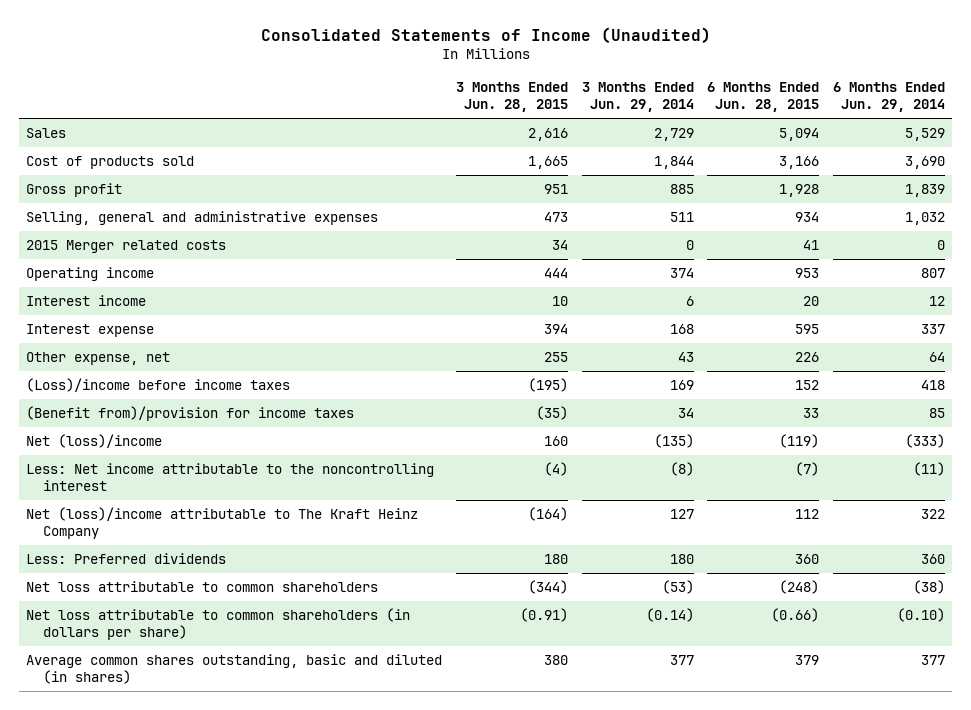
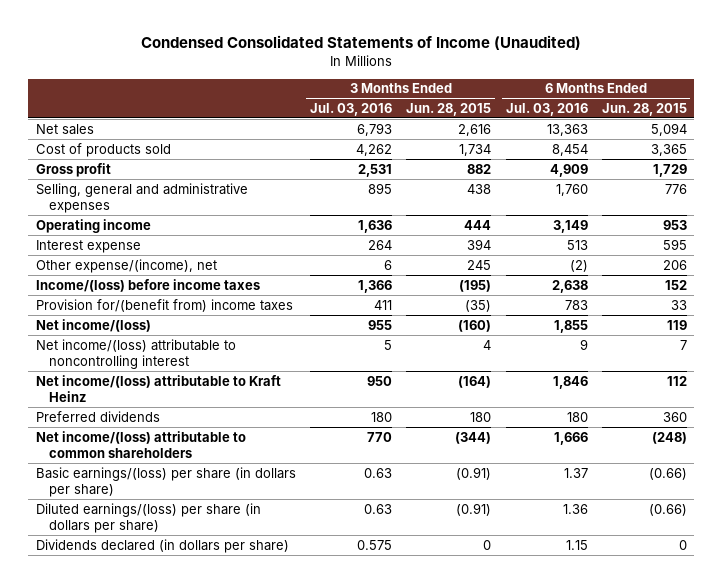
- Consolidated Statements of Income (Unaudited)
+ Condensed Consolidated Statements of Income (Unaudited)
- | 3 Months Ended Jun. 28, 2015 | 3 Months Ended Jun. 29, 2014 | 6 Months Ended Jun. 28, 2015 | 6 Months Ended Jun. 29, 2014
+ | 3 Months Ended Jul. 03, 2016 | 3 Months Ended Jun. 28, 2015 | 6 Months Ended Jul. 03, 2016 | 6 Months Ended Jun. 28, 2015
- Sales | 2,616 | 2,729 | 5,094 | 5,529
- Cost of products sold | 1,665 | 1,844 | 3,166 | 3,690
- Gross profit | 951 | 885 | 1,928 | 1,839
- Selling, general and administrative expenses | 473 | 511 | 934 | 1,032
- 2015 Merger related costs | 34 | 0 | 41 | 0
+ Net sales | 6,793 | 2,616 | 13,363 | 5,094
+ Cost of products sold | 4,262 | 1,734 | 8,454 | 3,365
+ Gross profit | 2,531 | 882 | 4,909 | 1,729
+ Selling, general and administrative expenses | 895 | 438 | 1,760 | 776
- Interest income | 10 | 6 | 20 | 12
- Other expense, net | 255 | 43 | 226 | 64
- (Loss)/income before income taxes | (195) | 169 | 152 | 418
- (Benefit from)/provision for income taxes | (35) | 34 | 33 | 85
- Net (loss)/income | 160 | (135) | (119) | (333)
- Less: Net income attributable to the noncontrolling interest | (4) | (8) | (7) | (11)
- Net (loss)/income attributable to The Kraft Heinz Company | (164) | 127 | 112 | 322
- Less: Preferred dividends | 180 | 180 | 360 | 360
- Net loss attributable to common shareholders | (344) | (53) | (248) | (38)
- Net loss attributable to common shareholders (in dollars per share) | (0.91) | (0.14) | (0.66) | (0.10)
- Average common shares outstanding, basic and diluted (in shares) | 380 | 377 | 379 | 377
+ Other expense/(income), net | 6 | 245 | (2) | 206
+ Income/(loss) before income taxes | 1,366 | (195) | 2,638 | 152
+ Provision for/(benefit from) income taxes | 411 | (35) | 783 | 33
+ Net income/(loss) | 955 | (160) | 1,855 | 119
+ Net income/(loss) attributable to noncontrolling interest | 5 | 4 | 9 | 7
+ Net income/(loss) attributable to Kraft Heinz | 950 | (164) | 1,846 | 112
+ Preferred dividends | 180 | 180 | 180 | 360
+ Net income/(loss) attributable to common shareholders | 770 | (344) | 1,666 | (248)
+ Basic earnings/(loss) per share (in dollars per share) | 0.63 | (0.91) | 1.37 | (0.66)
+ Diluted earnings/(loss) per share (in dollars per share) | 0.63 | (0.91) | 1.36 | (0.66)
+ Dividends declared (in dollars per share) | 0.575 | 0 | 1.15 | 0

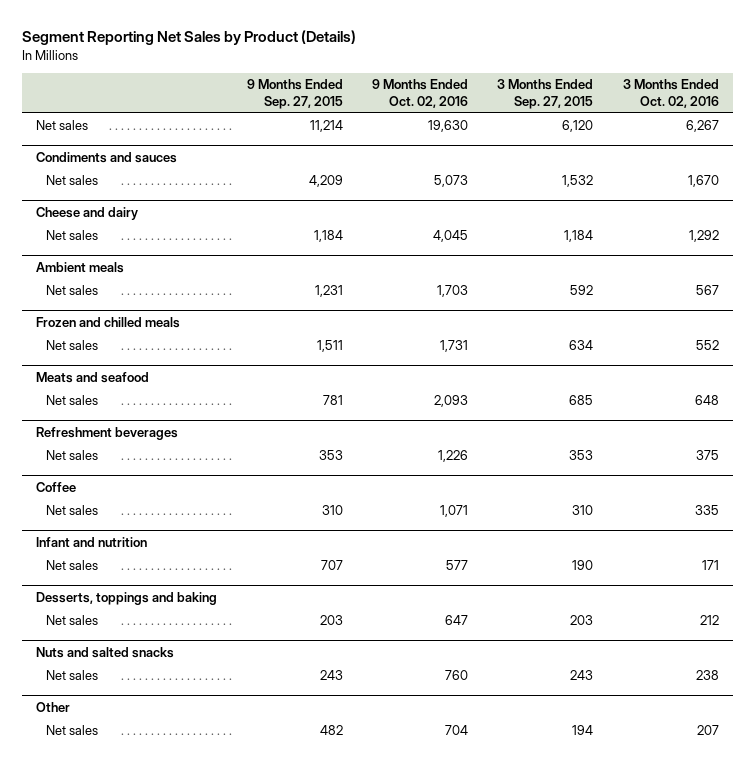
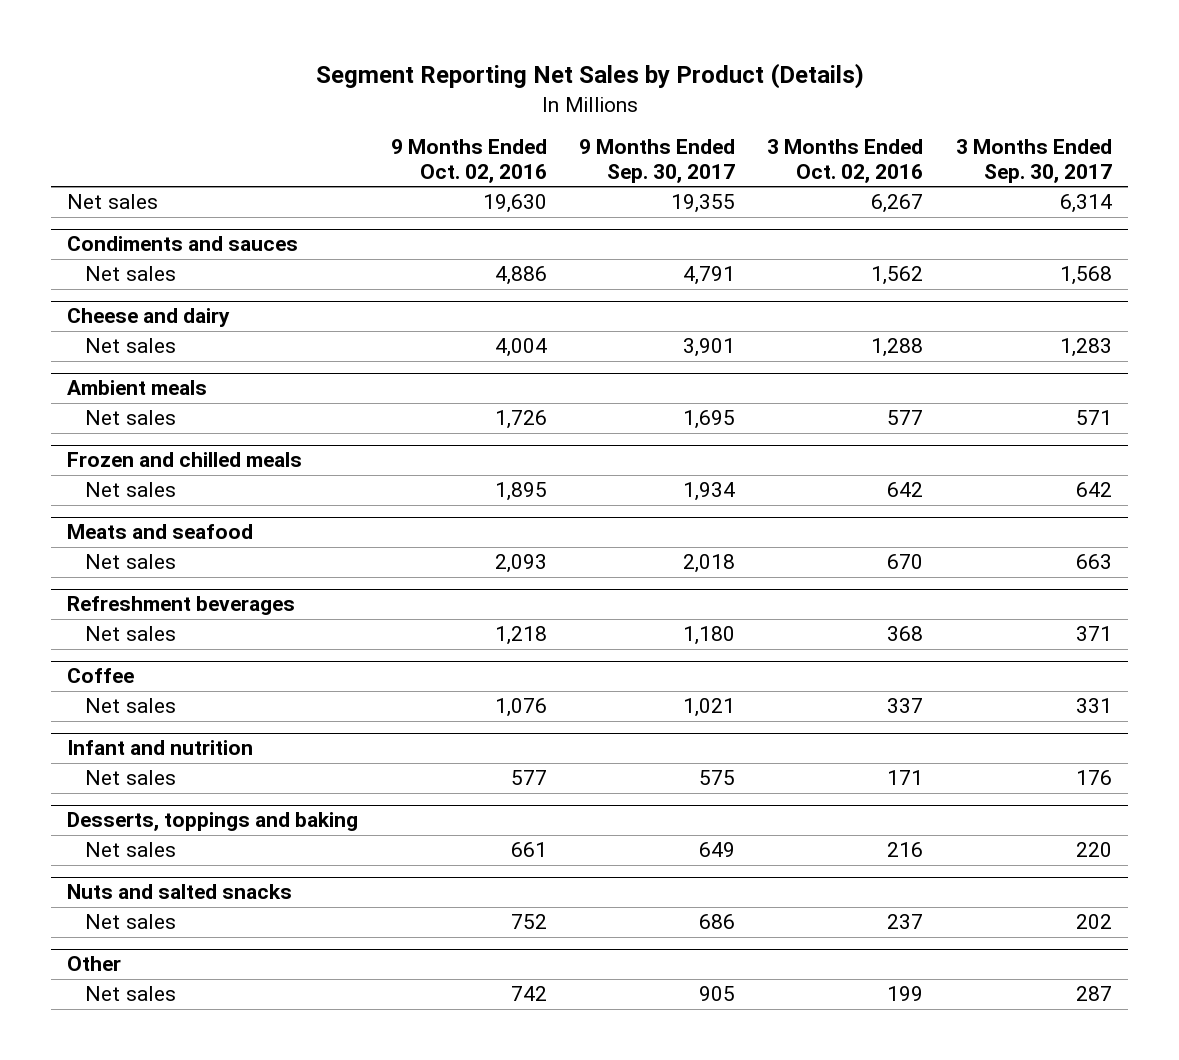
- | 9 Months Ended Sep. 27, 2015 | 9 Months Ended Oct. 02, 2016 | 3 Months Ended Sep. 27, 2015 | 3 Months Ended Oct. 02, 2016
+ | 9 Months Ended Oct. 02, 2016 | 9 Months Ended Sep. 30, 2017 | 3 Months Ended Oct. 02, 2016 | 3 Months Ended Sep. 30, 2017
@ Condiments and sauces
- Net sales | 4,209 | 5,073 | 1,532 | 1,670
+ Net sales | 4,886 | 4,791 | 1,562 | 1,568
@ Cheese and dairy
- Net sales | 1,184 | 4,045 | 1,184 | 1,292
+ Net sales | 4,004 | 3,901 | 1,288 | 1,283
@ Ambient meals
- Net sales | 1,231 | 1,703 | 592 | 567
+ Net sales | 1,726 | 1,695 | 577 | 571
@ Frozen and chilled meals
- Net sales | 1,511 | 1,731 | 634 | 552
+ Net sales | 1,895 | 1,934 | 642 | 642
@ Meats and seafood
- Net sales | 781 | 2,093 | 685 | 648
+ Net sales | 2,093 | 2,018 | 670 | 663
@ Refreshment beverages
- Net sales | 353 | 1,226 | 353 | 375
+ Net sales | 1,218 | 1,180 | 368 | 371
@ Coffee
- Net sales | 310 | 1,071 | 310 | 335
+ Net sales | 1,076 | 1,021 | 337 | 331
@ Desserts, toppings and baking
- Net sales | 203 | 647 | 203 | 212
+ Net sales | 661 | 649 | 216 | 220
@ Nuts and salted snacks
- Net sales | 243 | 760 | 243 | 238
+ Net sales | 752 | 686 | 237 | 202
@ Other
- Net sales | 482 | 704 | 194 | 207
+ Net sales | 742 | 905 | 199 | 287

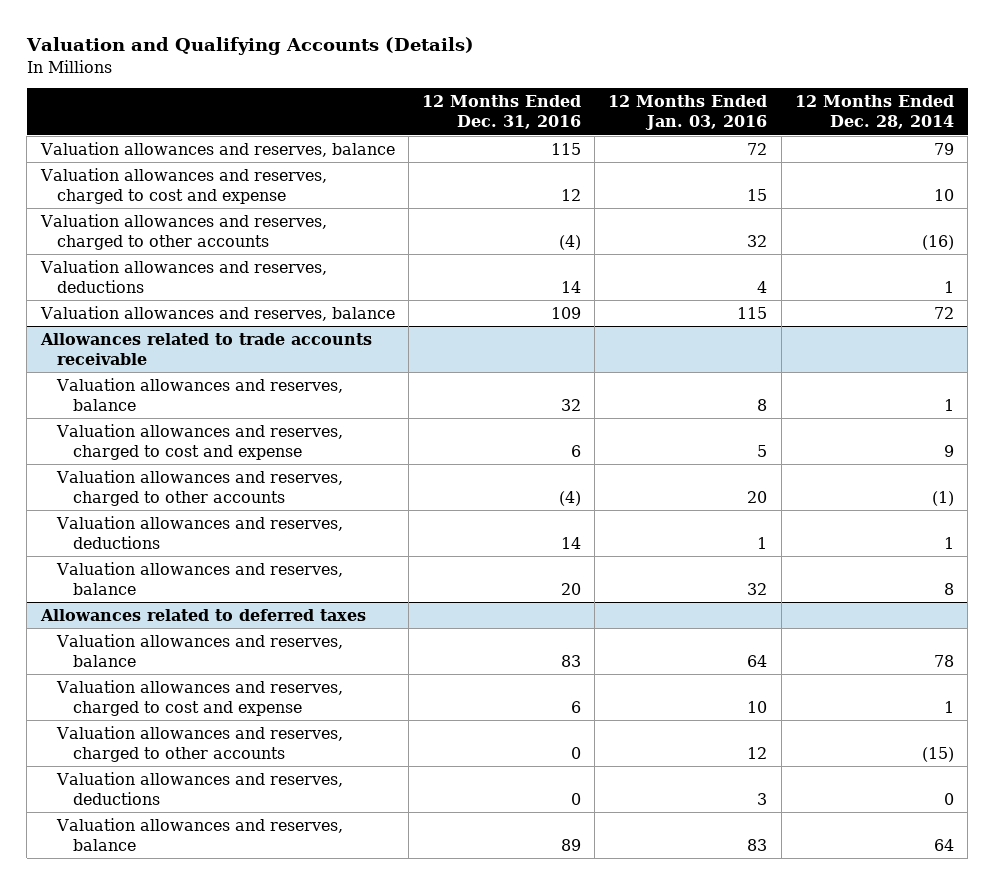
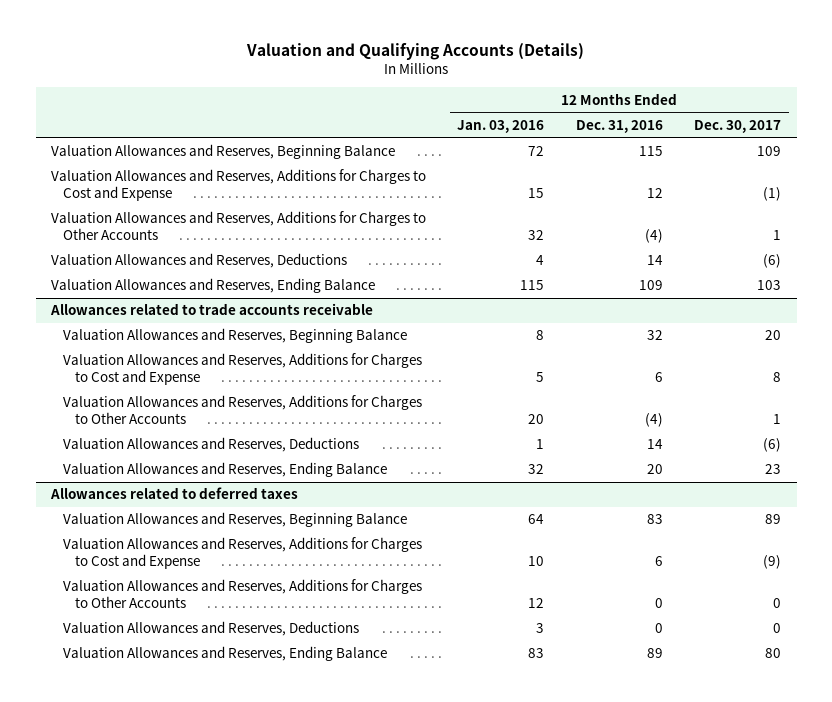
- | 12 Months Ended Dec. 31, 2016 | 12 Months Ended Jan. 03, 2016 | 12 Months Ended Dec. 28, 2014
+ | 12 Months Ended Jan. 03, 2016 | 12 Months Ended Dec. 31, 2016 | 12 Months Ended Dec. 30, 2017
- Valuation allowances and reserves, balance | 115 | 72 | 79
- Valuation allowances and reserves, charged to cost and expense | 12 | 15 | 10
- Valuation allowances and reserves, charged to other accounts | (4) | 32 | (16)
- Valuation allowances and reserves, deductions | 14 | 4 | 1
- Valuation allowances and reserves, balance | 109 | 115 | 72
+ Valuation Allowances and Reserves, Beginning Balance | 72 | 115 | 109
+ Valuation Allowances and Reserves, Additions for Charges to Cost and Expense | 15 | 12 | (1)
+ Valuation Allowances and Reserves, Additions for Charges to Other Accounts | 32 | (4) | 1
+ Valuation Allowances and Reserves, Deductions | 4 | 14 | (6)
+ Valuation Allowances and Reserves, Ending Balance | 115 | 109 | 103
@ Allowances related to trade accounts receivable
- Valuation allowances and reserves, balance | 32 | 8 | 1
- Valuation allowances and reserves, charged to cost and expense | 6 | 5 | 9
- Valuation allowances and reserves, charged to other accounts | (4) | 20 | (1)
- Valuation allowances and reserves, deductions | 14 | 1 | 1
- Valuation allowances and reserves, balance | 20 | 32 | 8
+ Valuation Allowances and Reserves, Beginning Balance | 8 | 32 | 20
+ Valuation Allowances and Reserves, Additions for Charges to Cost and Expense | 5 | 6 | 8
+ Valuation Allowances and Reserves, Additions for Charges to Other Accounts | 20 | (4) | 1
+ Valuation Allowances and Reserves, Deductions | 1 | 14 | (6)
+ Valuation Allowances and Reserves, Ending Balance | 32 | 20 | 23
@ Allowances related to deferred taxes
- Valuation allowances and reserves, balance | 83 | 64 | 78
- Valuation allowances and reserves, charged to cost and expense | 6 | 10 | 1
- Valuation allowances and reserves, charged to other accounts | 0 | 12 | (15)
- Valuation allowances and reserves, deductions | 0 | 3 | 0
- Valuation allowances and reserves, balance | 89 | 83 | 64
+ Valuation Allowances and Reserves, Beginning Balance | 64 | 83 | 89
+ Valuation Allowances and Reserves, Additions for Charges to Cost and Expense | 10 | 6 | (9)
+ Valuation Allowances and Reserves, Additions for Charges to Other Accounts | 12 | 0 | 0
+ Valuation Allowances and Reserves, Deductions | 3 | 0 | 0
+ Valuation Allowances and Reserves, Ending Balance | 83 | 89 | 80

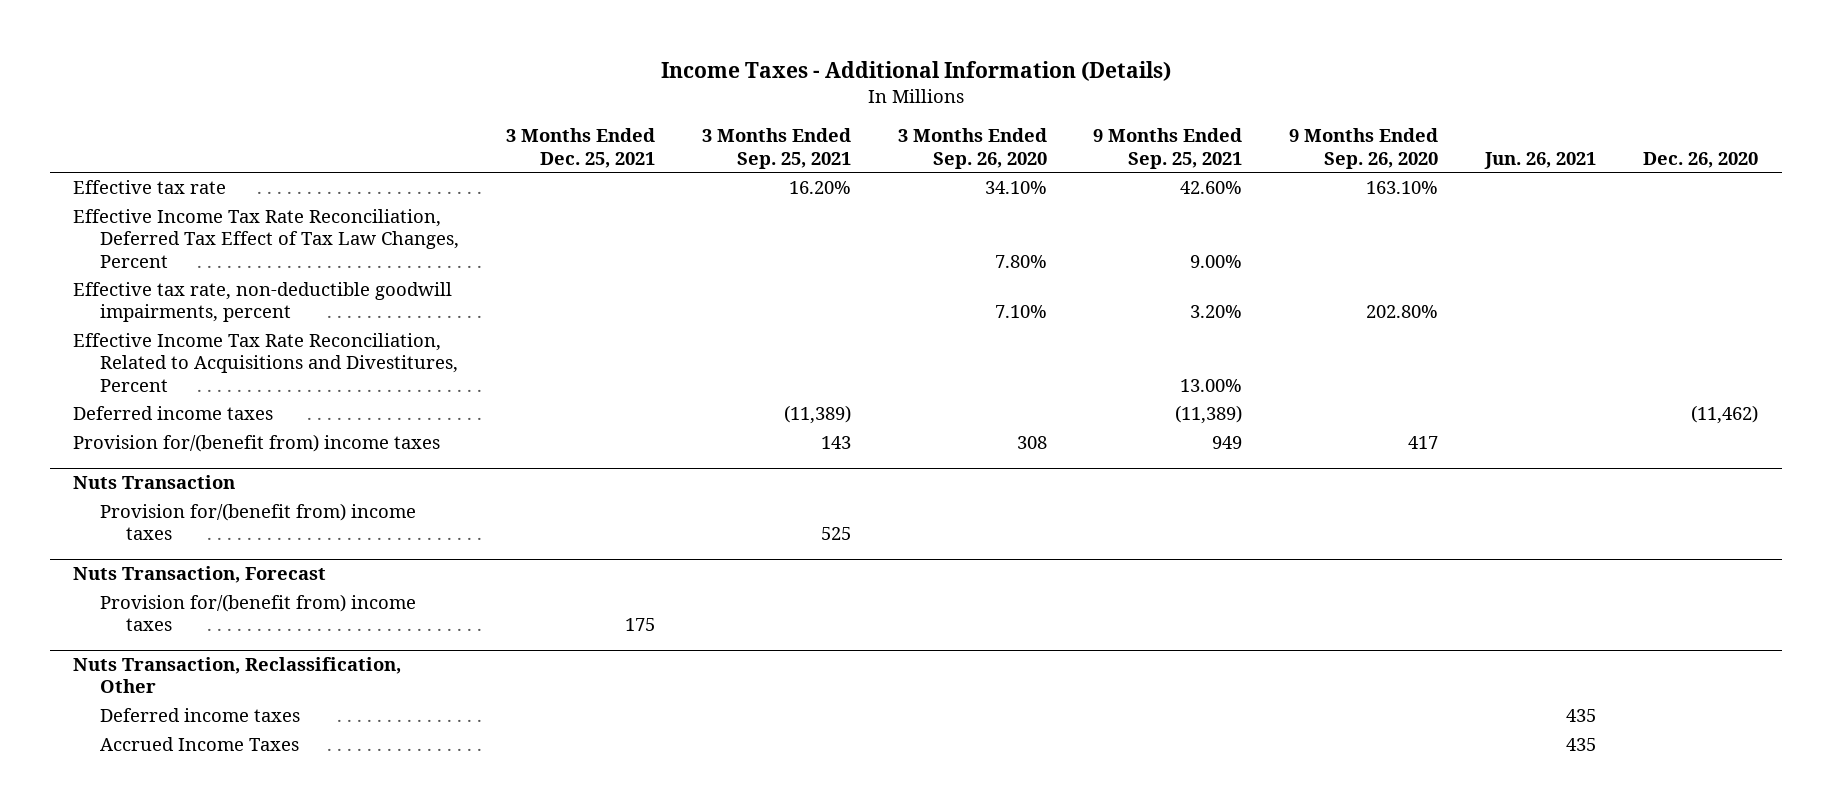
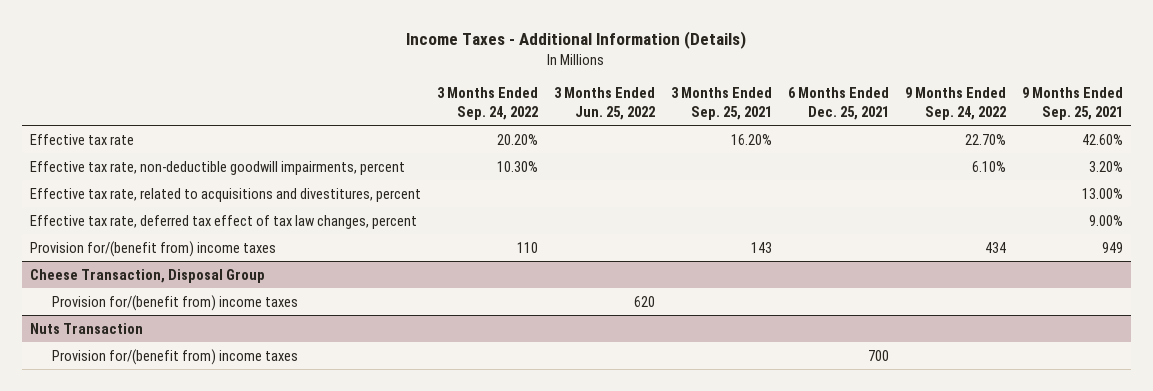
- | 3 Months Ended Dec. 25, 2021 | 3 Months Ended Sep. 25, 2021 | 3 Months Ended Sep. 26, 2020 | 9 Months Ended Sep. 25, 2021 | 9 Months Ended Sep. 26, 2020 | Jun. 26, 2021 | Dec. 26, 2020
+ | 3 Months Ended Sep. 24, 2022 | 3 Months Ended Jun. 25, 2022 | 3 Months Ended Sep. 25, 2021 | 6 Months Ended Dec. 25, 2021 | 9 Months Ended Sep. 24, 2022 | 9 Months Ended Sep. 25, 2021
- Effective Income Tax Rate Reconciliation, Deferred Tax Effect of Tax Law Changes, Percent | | | 7.80% | 9.00% | | |
- Effective Income Tax Rate Reconciliation, Related to Acquisitions and Divestitures, Percent | | | | 13.00% | | |
- Deferred income taxes | | (11,389) | | (11,389) | | | (11,462)
+ Effective tax rate, related to acquisitions and divestitures, percent | | | | | | 13.00%
+ Effective tax rate, deferred tax effect of tax law changes, percent | | | | | | 9.00%
+ Cheese Transaction, Disposal Group
+ Provision for/(benefit from) income taxes | | 620 | | | |
@ Nuts Transaction
- Provision for/(benefit from) income taxes | | 525 | | | | |
- Nuts Transaction, Forecast
- Nuts Transaction, Reclassification, Other
- Deferred income taxes | | | | | | 435 |
- Accrued Income Taxes | | | | | | 435 |

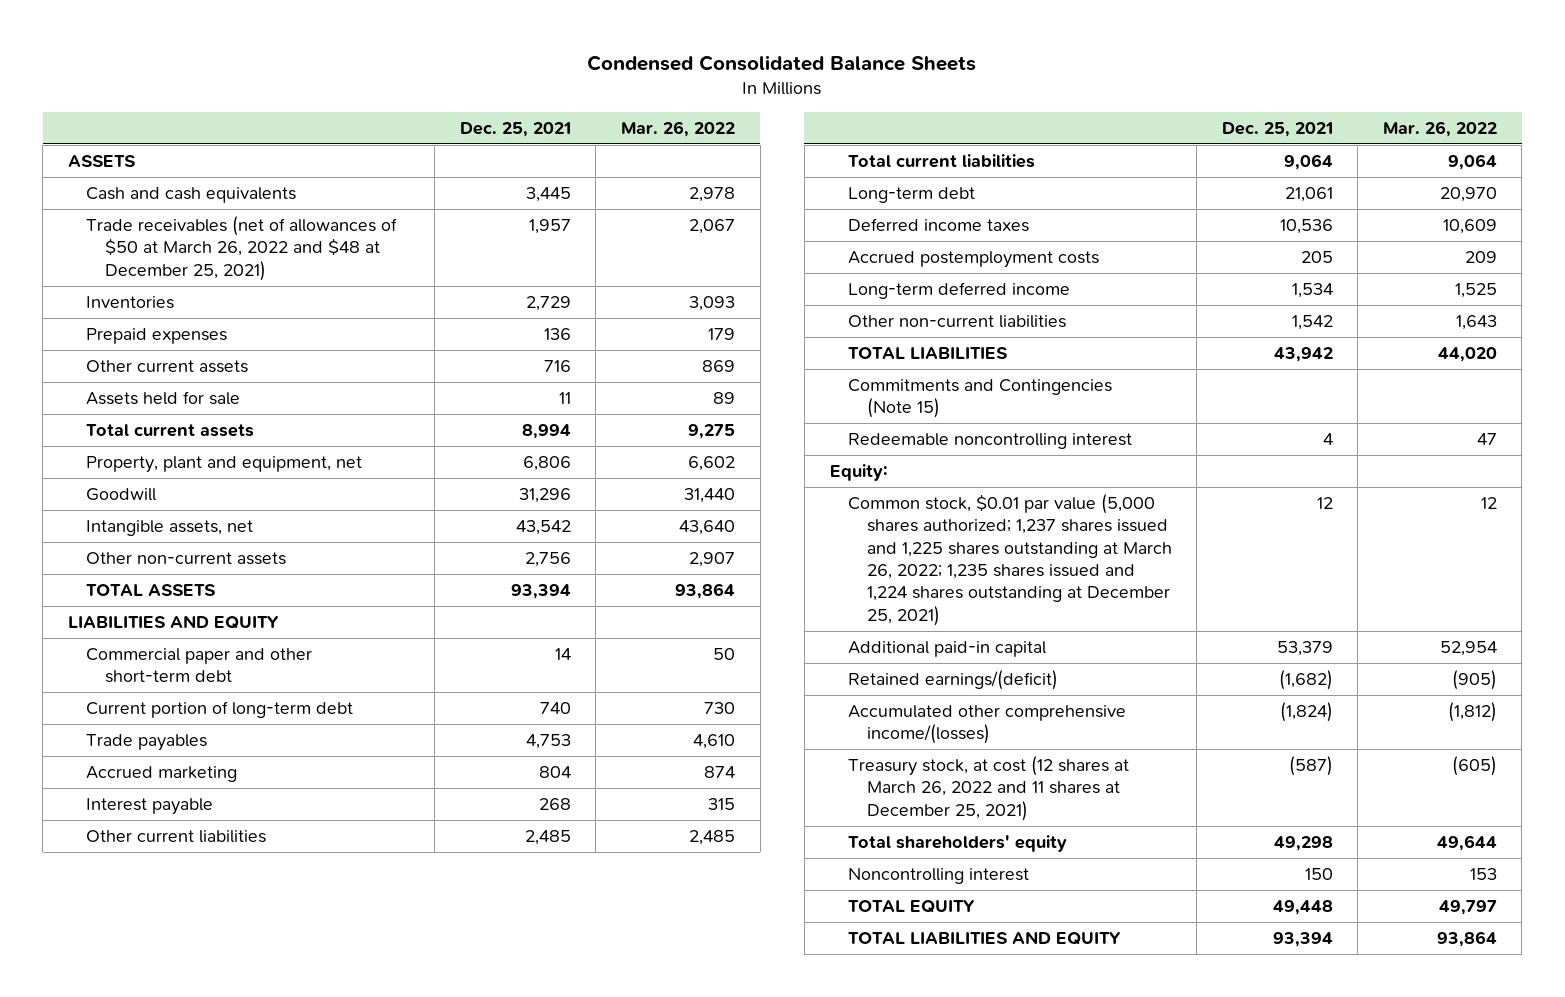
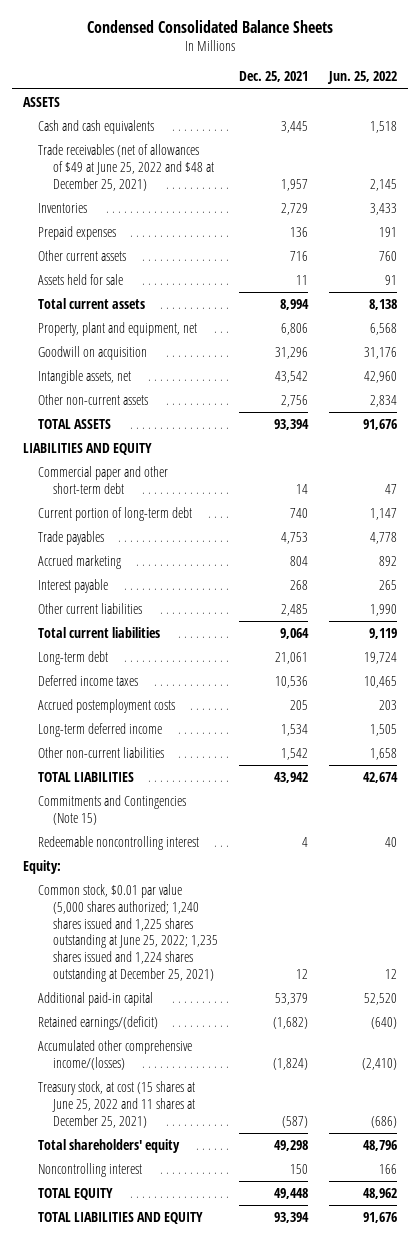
- | Dec. 25, 2021 | Mar. 26, 2022
+ | Dec. 25, 2021 | Jun. 25, 2022
- Trade receivables (net of allowances of $50 at March 26, 2022 and $48 at December 25, 2021) | 1,957 | 2,067
+ Trade receivables (net of allowances of $49 at June 25, 2022 and $48 at December 25, 2021) | 1,957 | 2,145
- Goodwill | 31,296 | 31,440
+ Goodwill on acquisition | 31,296 | 31,176
- Common stock, $0.01 par value (5,000 shares authorized; 1,237 shares issued and 1,225 shares outstanding at March 26, 2022; 1,235 shares issued and 1,224 shares outstanding at December 25, 2021) | 12 | 12
+ Common stock, $0.01 par value (5,000 shares authorized; 1,240 shares issued and 1,225 shares outstanding at June 25, 2022; 1,235 shares issued and 1,224 shares outstanding at December 25, 2021) | 12 | 12
- Treasury stock, at cost (12 shares at March 26, 2022 and 11 shares at December 25, 2021) | (587) | (605)
+ Treasury stock, at cost (15 shares at June 25, 2022 and 11 shares at December 25, 2021) | (587) | (686)

